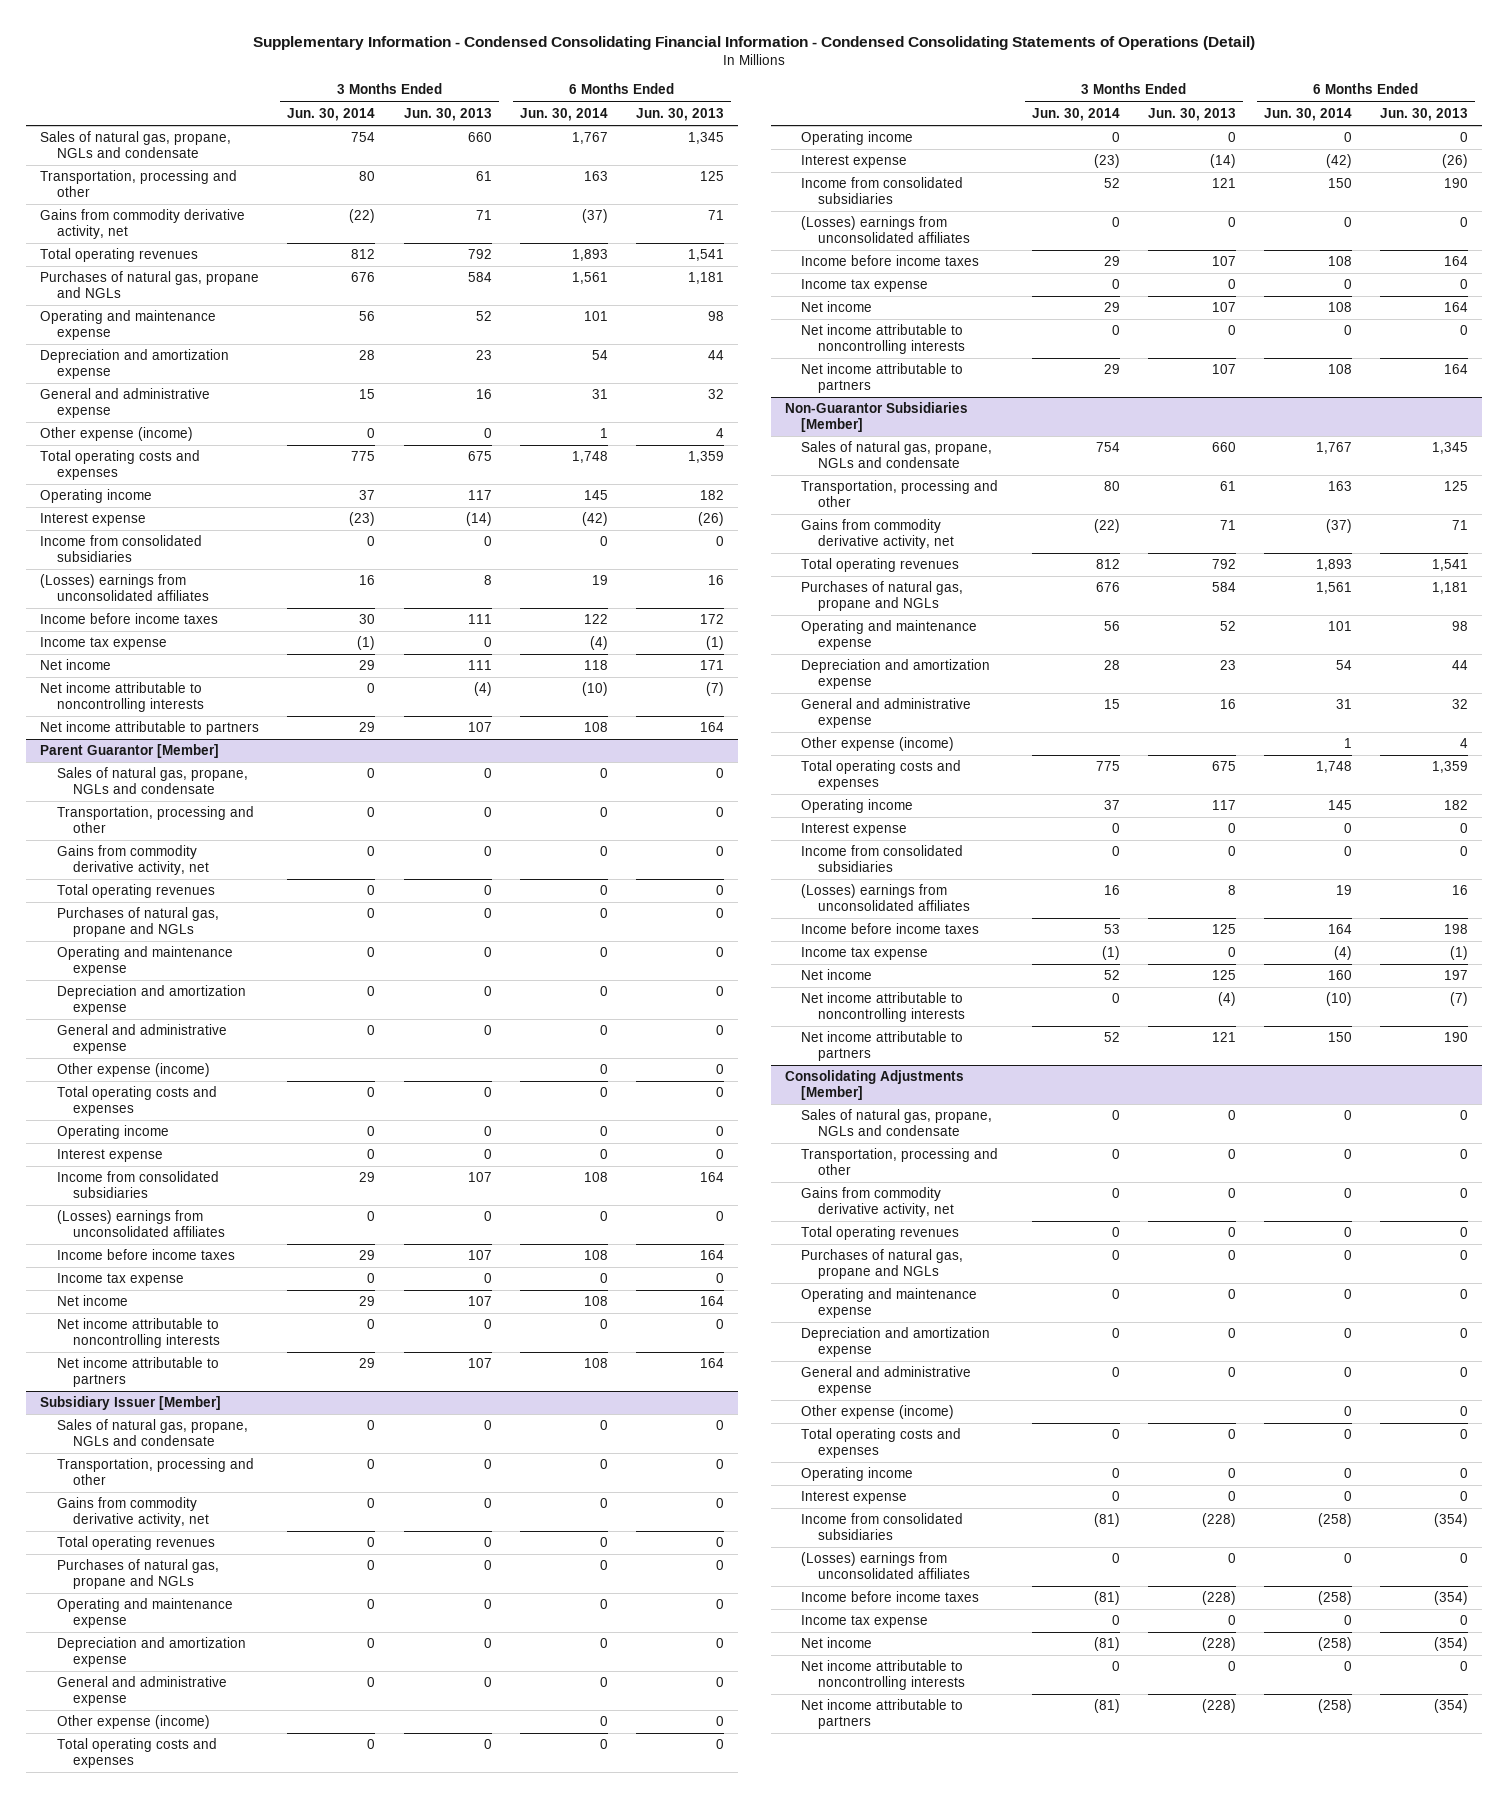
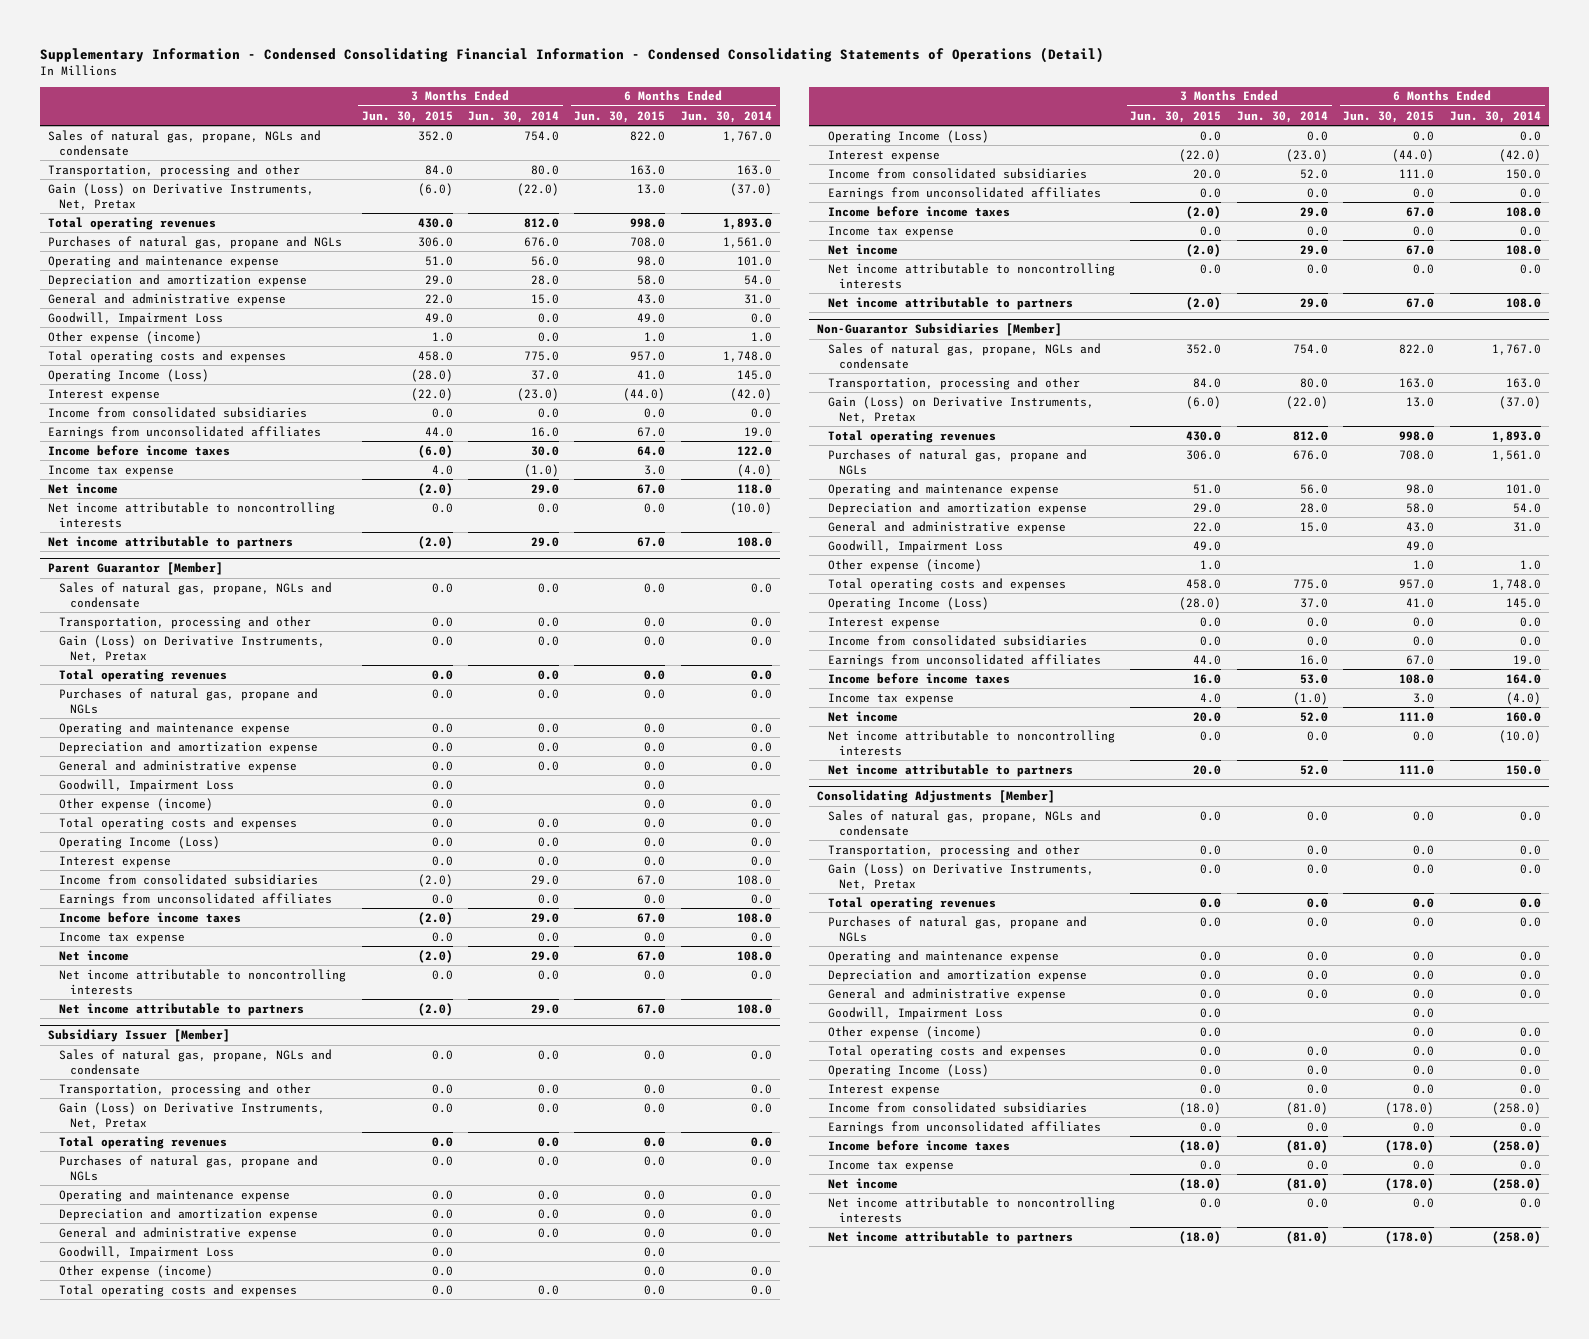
- | 3 Months Ended Jun. 30, 2014 | 3 Months Ended Jun. 30, 2013 | 6 Months Ended Jun. 30, 2014 | 6 Months Ended Jun. 30, 2013
+ | 3 Months Ended Jun. 30, 2015 | 3 Months Ended Jun. 30, 2014 | 6 Months Ended Jun. 30, 2015 | 6 Months Ended Jun. 30, 2014
- Sales of natural gas, propane, NGLs and condensate | 754 | 660 | 1,767 | 1,345
- Transportation, processing and other | 80 | 61 | 163 | 125
- Gains from commodity derivative activity, net | (22) | 71 | (37) | 71
- Total operating revenues | 812 | 792 | 1,893 | 1,541
- Purchases of natural gas, propane and NGLs | 676 | 584 | 1,561 | 1,181
- Operating and maintenance expense | 56 | 52 | 101 | 98
- Depreciation and amortization expense | 28 | 23 | 54 | 44
- General and administrative expense | 15 | 16 | 31 | 32
- Other expense (income) | 0 | 0 | 1 | 4
- Total operating costs and expenses | 775 | 675 | 1,748 | 1,359
- Operating income | 37 | 117 | 145 | 182
- Interest expense | (23) | (14) | (42) | (26)
- Income from consolidated subsidiaries | 0 | 0 | 0 | 0
- (Losses) earnings from unconsolidated affiliates | 16 | 8 | 19 | 16
- Income before income taxes | 30 | 111 | 122 | 172
- Income tax expense | (1) | 0 | (4) | (1)
- Net income | 29 | 111 | 118 | 171
- Net income attributable to noncontrolling interests | 0 | (4) | (10) | (7)
- Net income attributable to partners | 29 | 107 | 108 | 164
+ Sales of natural gas, propane, NGLs and condensate | 352.0 | 754.0 | 822.0 | 1,767.0
+ Transportation, processing and other | 84.0 | 80.0 | 163.0 | 163.0
+ Gain (Loss) on Derivative Instruments, Net, Pretax | (6.0) | (22.0) | 13.0 | (37.0)
+ Total operating revenues | 430.0 | 812.0 | 998.0 | 1,893.0
+ Purchases of natural gas, propane and NGLs | 306.0 | 676.0 | 708.0 | 1,561.0
+ Operating and maintenance expense | 51.0 | 56.0 | 98.0 | 101.0
+ Depreciation and amortization expense | 29.0 | 28.0 | 58.0 | 54.0
+ General and administrative expense | 22.0 | 15.0 | 43.0 | 31.0
+ Goodwill, Impairment Loss | 49.0 | 0.0 | 49.0 | 0.0
+ Other expense (income) | 1.0 | 0.0 | 1.0 | 1.0
+ Total operating costs and expenses | 458.0 | 775.0 | 957.0 | 1,748.0
+ Operating Income (Loss) | (28.0) | 37.0 | 41.0 | 145.0
+ Interest expense | (22.0) | (23.0) | (44.0) | (42.0)
+ Income from consolidated subsidiaries | 0.0 | 0.0 | 0.0 | 0.0
+ Earnings from unconsolidated affiliates | 44.0 | 16.0 | 67.0 | 19.0
+ Income before income taxes | (6.0) | 30.0 | 64.0 | 122.0
+ Income tax expense | 4.0 | (1.0) | 3.0 | (4.0)
+ Net income | (2.0) | 29.0 | 67.0 | 118.0
+ Net income attributable to noncontrolling interests | 0.0 | 0.0 | 0.0 | (10.0)
+ Net income attributable to partners | (2.0) | 29.0 | 67.0 | 108.0
@ Parent Guarantor [Member]
- Sales of natural gas, propane, NGLs and condensate | 0 | 0 | 0 | 0
- Transportation, processing and other | 0 | 0 | 0 | 0
- Gains from commodity derivative activity, net | 0 | 0 | 0 | 0
- Total operating revenues | 0 | 0 | 0 | 0
- Purchases of natural gas, propane and NGLs | 0 | 0 | 0 | 0
- Operating and maintenance expense | 0 | 0 | 0 | 0
- Depreciation and amortization expense | 0 | 0 | 0 | 0
- General and administrative expense | 0 | 0 | 0 | 0
- Other expense (income) | | | 0 | 0
- Total operating costs and expenses | 0 | 0 | 0 | 0
- Operating income | 0 | 0 | 0 | 0
- Interest expense | 0 | 0 | 0 | 0
- Income from consolidated subsidiaries | 29 | 107 | 108 | 164
- (Losses) earnings from unconsolidated affiliates | 0 | 0 | 0 | 0
- Income before income taxes | 29 | 107 | 108 | 164
- Income tax expense | 0 | 0 | 0 | 0
- Net income | 29 | 107 | 108 | 164
- Net income attributable to noncontrolling interests | 0 | 0 | 0 | 0
- Net income attributable to partners | 29 | 107 | 108 | 164
+ Sales of natural gas, propane, NGLs and condensate | 0.0 | 0.0 | 0.0 | 0.0
+ Transportation, processing and other | 0.0 | 0.0 | 0.0 | 0.0
+ Gain (Loss) on Derivative Instruments, Net, Pretax | 0.0 | 0.0 | 0.0 | 0.0
+ Total operating revenues | 0.0 | 0.0 | 0.0 | 0.0
+ Purchases of natural gas, propane and NGLs | 0.0 | 0.0 | 0.0 | 0.0
+ Operating and maintenance expense | 0.0 | 0.0 | 0.0 | 0.0
+ Depreciation and amortization expense | 0.0 | 0.0 | 0.0 | 0.0
+ General and administrative expense | 0.0 | 0.0 | 0.0 | 0.0
+ Goodwill, Impairment Loss | 0.0 | | 0.0 |
+ Other expense (income) | 0.0 | | 0.0 | 0.0
+ Total operating costs and expenses | 0.0 | 0.0 | 0.0 | 0.0
+ Operating Income (Loss) | 0.0 | 0.0 | 0.0 | 0.0
+ Interest expense | 0.0 | 0.0 | 0.0 | 0.0
+ Income from consolidated subsidiaries | (2.0) | 29.0 | 67.0 | 108.0
+ Earnings from unconsolidated affiliates | 0.0 | 0.0 | 0.0 | 0.0
+ Income before income taxes | (2.0) | 29.0 | 67.0 | 108.0
+ Income tax expense | 0.0 | 0.0 | 0.0 | 0.0
+ Net income | (2.0) | 29.0 | 67.0 | 108.0
+ Net income attributable to noncontrolling interests | 0.0 | 0.0 | 0.0 | 0.0
+ Net income attributable to partners | (2.0) | 29.0 | 67.0 | 108.0
@ Subsidiary Issuer [Member]
- Sales of natural gas, propane, NGLs and condensate | 0 | 0 | 0 | 0
- Transportation, processing and other | 0 | 0 | 0 | 0
- Gains from commodity derivative activity, net | 0 | 0 | 0 | 0
- Total operating revenues | 0 | 0 | 0 | 0
- Purchases of natural gas, propane and NGLs | 0 | 0 | 0 | 0
- Operating and maintenance expense | 0 | 0 | 0 | 0
- Depreciation and amortization expense | 0 | 0 | 0 | 0
- General and administrative expense | 0 | 0 | 0 | 0
- Other expense (income) | | | 0 | 0
- Total operating costs and expenses | 0 | 0 | 0 | 0
- Operating income | 0 | 0 | 0 | 0
- Interest expense | (23) | (14) | (42) | (26)
- Income from consolidated subsidiaries | 52 | 121 | 150 | 190
- (Losses) earnings from unconsolidated affiliates | 0 | 0 | 0 | 0
- Income before income taxes | 29 | 107 | 108 | 164
- Income tax expense | 0 | 0 | 0 | 0
- Net income | 29 | 107 | 108 | 164
- Net income attributable to noncontrolling interests | 0 | 0 | 0 | 0
- Net income attributable to partners | 29 | 107 | 108 | 164
+ Sales of natural gas, propane, NGLs and condensate | 0.0 | 0.0 | 0.0 | 0.0
+ Transportation, processing and other | 0.0 | 0.0 | 0.0 | 0.0
+ Gain (Loss) on Derivative Instruments, Net, Pretax | 0.0 | 0.0 | 0.0 | 0.0
+ Total operating revenues | 0.0 | 0.0 | 0.0 | 0.0
+ Purchases of natural gas, propane and NGLs | 0.0 | 0.0 | 0.0 | 0.0
+ Operating and maintenance expense | 0.0 | 0.0 | 0.0 | 0.0
+ Depreciation and amortization expense | 0.0 | 0.0 | 0.0 | 0.0
+ General and administrative expense | 0.0 | 0.0 | 0.0 | 0.0
+ Goodwill, Impairment Loss | 0.0 | | 0.0 |
+ Other expense (income) | 0.0 | | 0.0 | 0.0
+ Total operating costs and expenses | 0.0 | 0.0 | 0.0 | 0.0
+ Operating Income (Loss) | 0.0 | 0.0 | 0.0 | 0.0
+ Interest expense | (22.0) | (23.0) | (44.0) | (42.0)
+ Income from consolidated subsidiaries | 20.0 | 52.0 | 111.0 | 150.0
+ Earnings from unconsolidated affiliates | 0.0 | 0.0 | 0.0 | 0.0
+ Income before income taxes | (2.0) | 29.0 | 67.0 | 108.0
+ Income tax expense | 0.0 | 0.0 | 0.0 | 0.0
+ Net income | (2.0) | 29.0 | 67.0 | 108.0
+ Net income attributable to noncontrolling interests | 0.0 | 0.0 | 0.0 | 0.0
+ Net income attributable to partners | (2.0) | 29.0 | 67.0 | 108.0
@ Non-Guarantor Subsidiaries [Member]
- Sales of natural gas, propane, NGLs and condensate | 754 | 660 | 1,767 | 1,345
- Transportation, processing and other | 80 | 61 | 163 | 125
- Gains from commodity derivative activity, net | (22) | 71 | (37) | 71
- Total operating revenues | 812 | 792 | 1,893 | 1,541
- Purchases of natural gas, propane and NGLs | 676 | 584 | 1,561 | 1,181
- Operating and maintenance expense | 56 | 52 | 101 | 98
- Depreciation and amortization expense | 28 | 23 | 54 | 44
- General and administrative expense | 15 | 16 | 31 | 32
- Other expense (income) | | | 1 | 4
- Total operating costs and expenses | 775 | 675 | 1,748 | 1,359
- Operating income | 37 | 117 | 145 | 182
- Interest expense | 0 | 0 | 0 | 0
- Income from consolidated subsidiaries | 0 | 0 | 0 | 0
- (Losses) earnings from unconsolidated affiliates | 16 | 8 | 19 | 16
- Income before income taxes | 53 | 125 | 164 | 198
- Income tax expense | (1) | 0 | (4) | (1)
- Net income | 52 | 125 | 160 | 197
- Net income attributable to noncontrolling interests | 0 | (4) | (10) | (7)
- Net income attributable to partners | 52 | 121 | 150 | 190
+ Sales of natural gas, propane, NGLs and condensate | 352.0 | 754.0 | 822.0 | 1,767.0
+ Transportation, processing and other | 84.0 | 80.0 | 163.0 | 163.0
+ Gain (Loss) on Derivative Instruments, Net, Pretax | (6.0) | (22.0) | 13.0 | (37.0)
+ Total operating revenues | 430.0 | 812.0 | 998.0 | 1,893.0
+ Purchases of natural gas, propane and NGLs | 306.0 | 676.0 | 708.0 | 1,561.0
+ Operating and maintenance expense | 51.0 | 56.0 | 98.0 | 101.0
+ Depreciation and amortization expense | 29.0 | 28.0 | 58.0 | 54.0
+ General and administrative expense | 22.0 | 15.0 | 43.0 | 31.0
+ Goodwill, Impairment Loss | 49.0 | | 49.0 |
+ Other expense (income) | 1.0 | | 1.0 | 1.0
+ Total operating costs and expenses | 458.0 | 775.0 | 957.0 | 1,748.0
+ Operating Income (Loss) | (28.0) | 37.0 | 41.0 | 145.0
+ Interest expense | 0.0 | 0.0 | 0.0 | 0.0
+ Income from consolidated subsidiaries | 0.0 | 0.0 | 0.0 | 0.0
+ Earnings from unconsolidated affiliates | 44.0 | 16.0 | 67.0 | 19.0
+ Income before income taxes | 16.0 | 53.0 | 108.0 | 164.0
+ Income tax expense | 4.0 | (1.0) | 3.0 | (4.0)
+ Net income | 20.0 | 52.0 | 111.0 | 160.0
+ Net income attributable to noncontrolling interests | 0.0 | 0.0 | 0.0 | (10.0)
+ Net income attributable to partners | 20.0 | 52.0 | 111.0 | 150.0
@ Consolidating Adjustments [Member]
- Sales of natural gas, propane, NGLs and condensate | 0 | 0 | 0 | 0
- Transportation, processing and other | 0 | 0 | 0 | 0
- Gains from commodity derivative activity, net | 0 | 0 | 0 | 0
- Total operating revenues | 0 | 0 | 0 | 0
- Purchases of natural gas, propane and NGLs | 0 | 0 | 0 | 0
- Operating and maintenance expense | 0 | 0 | 0 | 0
- Depreciation and amortization expense | 0 | 0 | 0 | 0
- General and administrative expense | 0 | 0 | 0 | 0
- Other expense (income) | | | 0 | 0
- Total operating costs and expenses | 0 | 0 | 0 | 0
- Operating income | 0 | 0 | 0 | 0
- Interest expense | 0 | 0 | 0 | 0
- Income from consolidated subsidiaries | (81) | (228) | (258) | (354)
- (Losses) earnings from unconsolidated affiliates | 0 | 0 | 0 | 0
- Income before income taxes | (81) | (228) | (258) | (354)
- Income tax expense | 0 | 0 | 0 | 0
- Net income | (81) | (228) | (258) | (354)
- Net income attributable to noncontrolling interests | 0 | 0 | 0 | 0
- Net income attributable to partners | (81) | (228) | (258) | (354)
+ Sales of natural gas, propane, NGLs and condensate | 0.0 | 0.0 | 0.0 | 0.0
+ Transportation, processing and other | 0.0 | 0.0 | 0.0 | 0.0
+ Gain (Loss) on Derivative Instruments, Net, Pretax | 0.0 | 0.0 | 0.0 | 0.0
+ Total operating revenues | 0.0 | 0.0 | 0.0 | 0.0
+ Purchases of natural gas, propane and NGLs | 0.0 | 0.0 | 0.0 | 0.0
+ Operating and maintenance expense | 0.0 | 0.0 | 0.0 | 0.0
+ Depreciation and amortization expense | 0.0 | 0.0 | 0.0 | 0.0
+ General and administrative expense | 0.0 | 0.0 | 0.0 | 0.0
+ Goodwill, Impairment Loss | 0.0 | | 0.0 |
+ Other expense (income) | 0.0 | | 0.0 | 0.0
+ Total operating costs and expenses | 0.0 | 0.0 | 0.0 | 0.0
+ Operating Income (Loss) | 0.0 | 0.0 | 0.0 | 0.0
+ Interest expense | 0.0 | 0.0 | 0.0 | 0.0
+ Income from consolidated subsidiaries | (18.0) | (81.0) | (178.0) | (258.0)
+ Earnings from unconsolidated affiliates | 0.0 | 0.0 | 0.0 | 0.0
+ Income before income taxes | (18.0) | (81.0) | (178.0) | (258.0)
+ Income tax expense | 0.0 | 0.0 | 0.0 | 0.0
+ Net income | (18.0) | (81.0) | (178.0) | (258.0)
+ Net income attributable to noncontrolling interests | 0.0 | 0.0 | 0.0 | 0.0
+ Net income attributable to partners | (18.0) | (81.0) | (178.0) | (258.0)

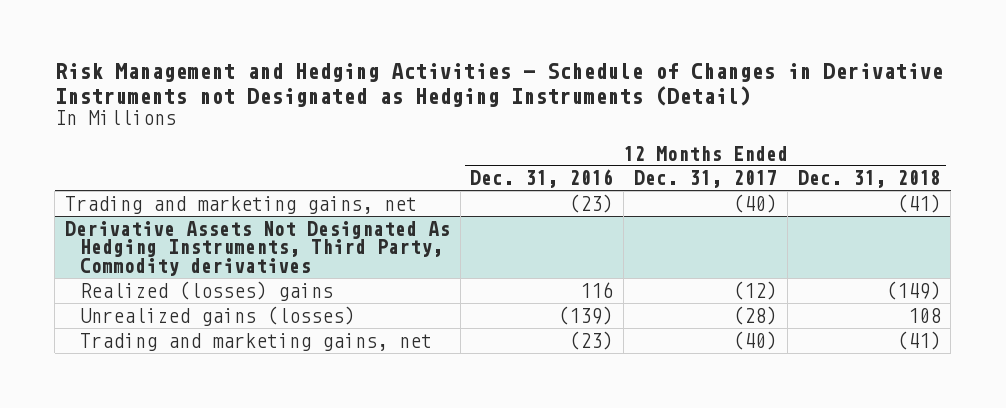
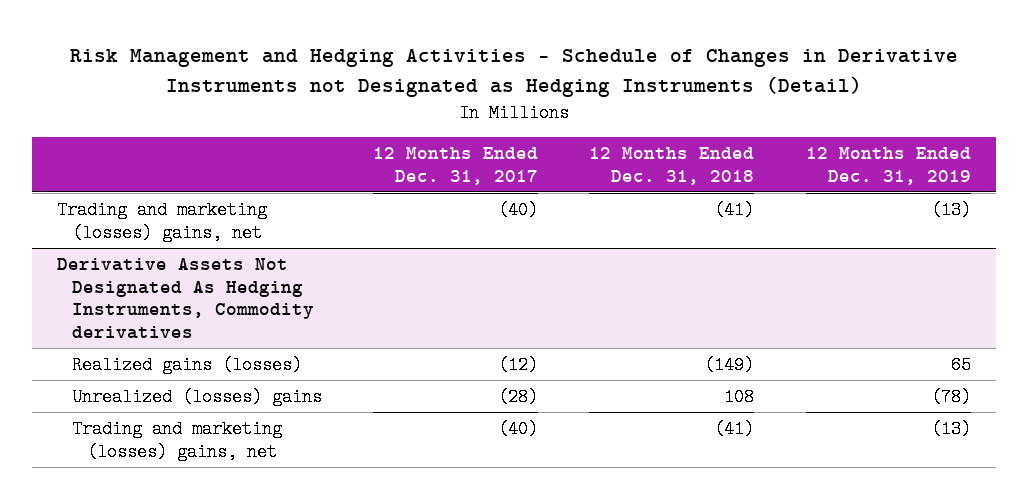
- | 12 Months Ended Dec. 31, 2016 | 12 Months Ended Dec. 31, 2017 | 12 Months Ended Dec. 31, 2018
+ | 12 Months Ended Dec. 31, 2017 | 12 Months Ended Dec. 31, 2018 | 12 Months Ended Dec. 31, 2019
- Trading and marketing gains, net | (23) | (40) | (41)
- Derivative Assets Not Designated As Hedging Instruments, Third Party, Commodity derivatives
- Realized (losses) gains | 116 | (12) | (149)
- Unrealized gains (losses) | (139) | (28) | 108
- Trading and marketing gains, net | (23) | (40) | (41)
+ Trading and marketing (losses) gains, net | (40) | (41) | (13)
+ Derivative Assets Not Designated As Hedging Instruments, Commodity derivatives
+ Realized gains (losses) | (12) | (149) | 65
+ Unrealized (losses) gains | (28) | 108 | (78)
+ Trading and marketing (losses) gains, net | (40) | (41) | (13)

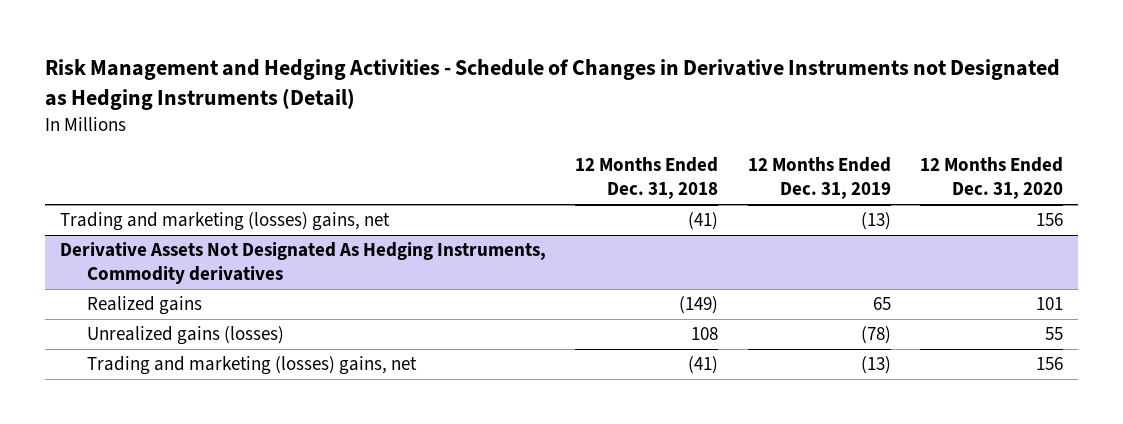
- | 12 Months Ended Dec. 31, 2017 | 12 Months Ended Dec. 31, 2018 | 12 Months Ended Dec. 31, 2019
+ | 12 Months Ended Dec. 31, 2018 | 12 Months Ended Dec. 31, 2019 | 12 Months Ended Dec. 31, 2020
@ Derivative Assets Not Designated As Hedging Instruments, Commodity derivatives
- Realized gains (losses) | (12) | (149) | 65
- Unrealized (losses) gains | (28) | 108 | (78)
+ Realized gains | (149) | 65 | 101
+ Unrealized gains (losses) | 108 | (78) | 55

